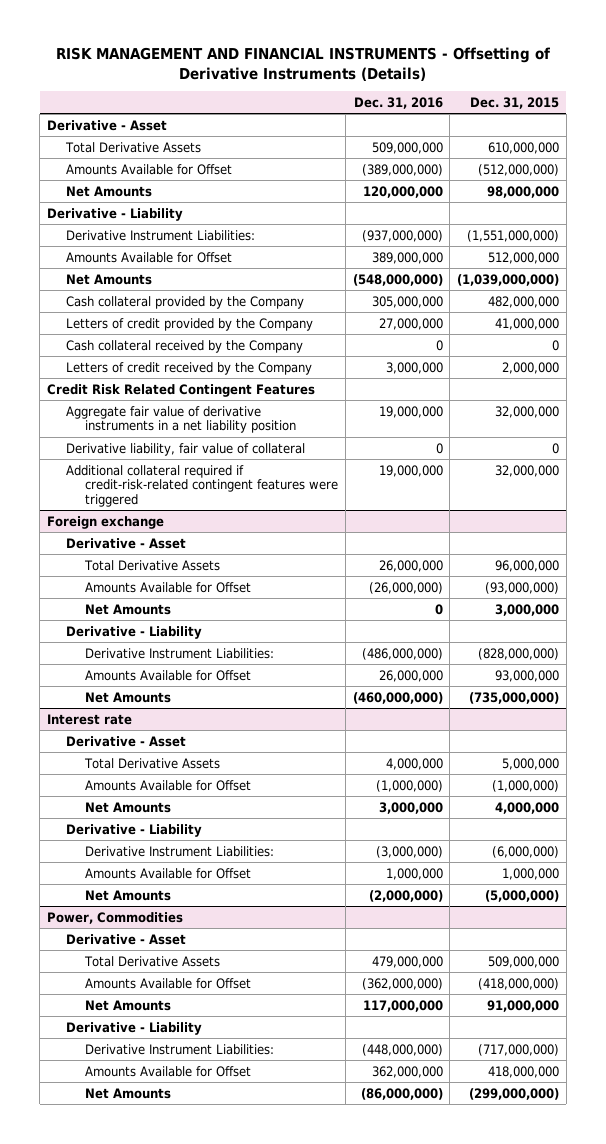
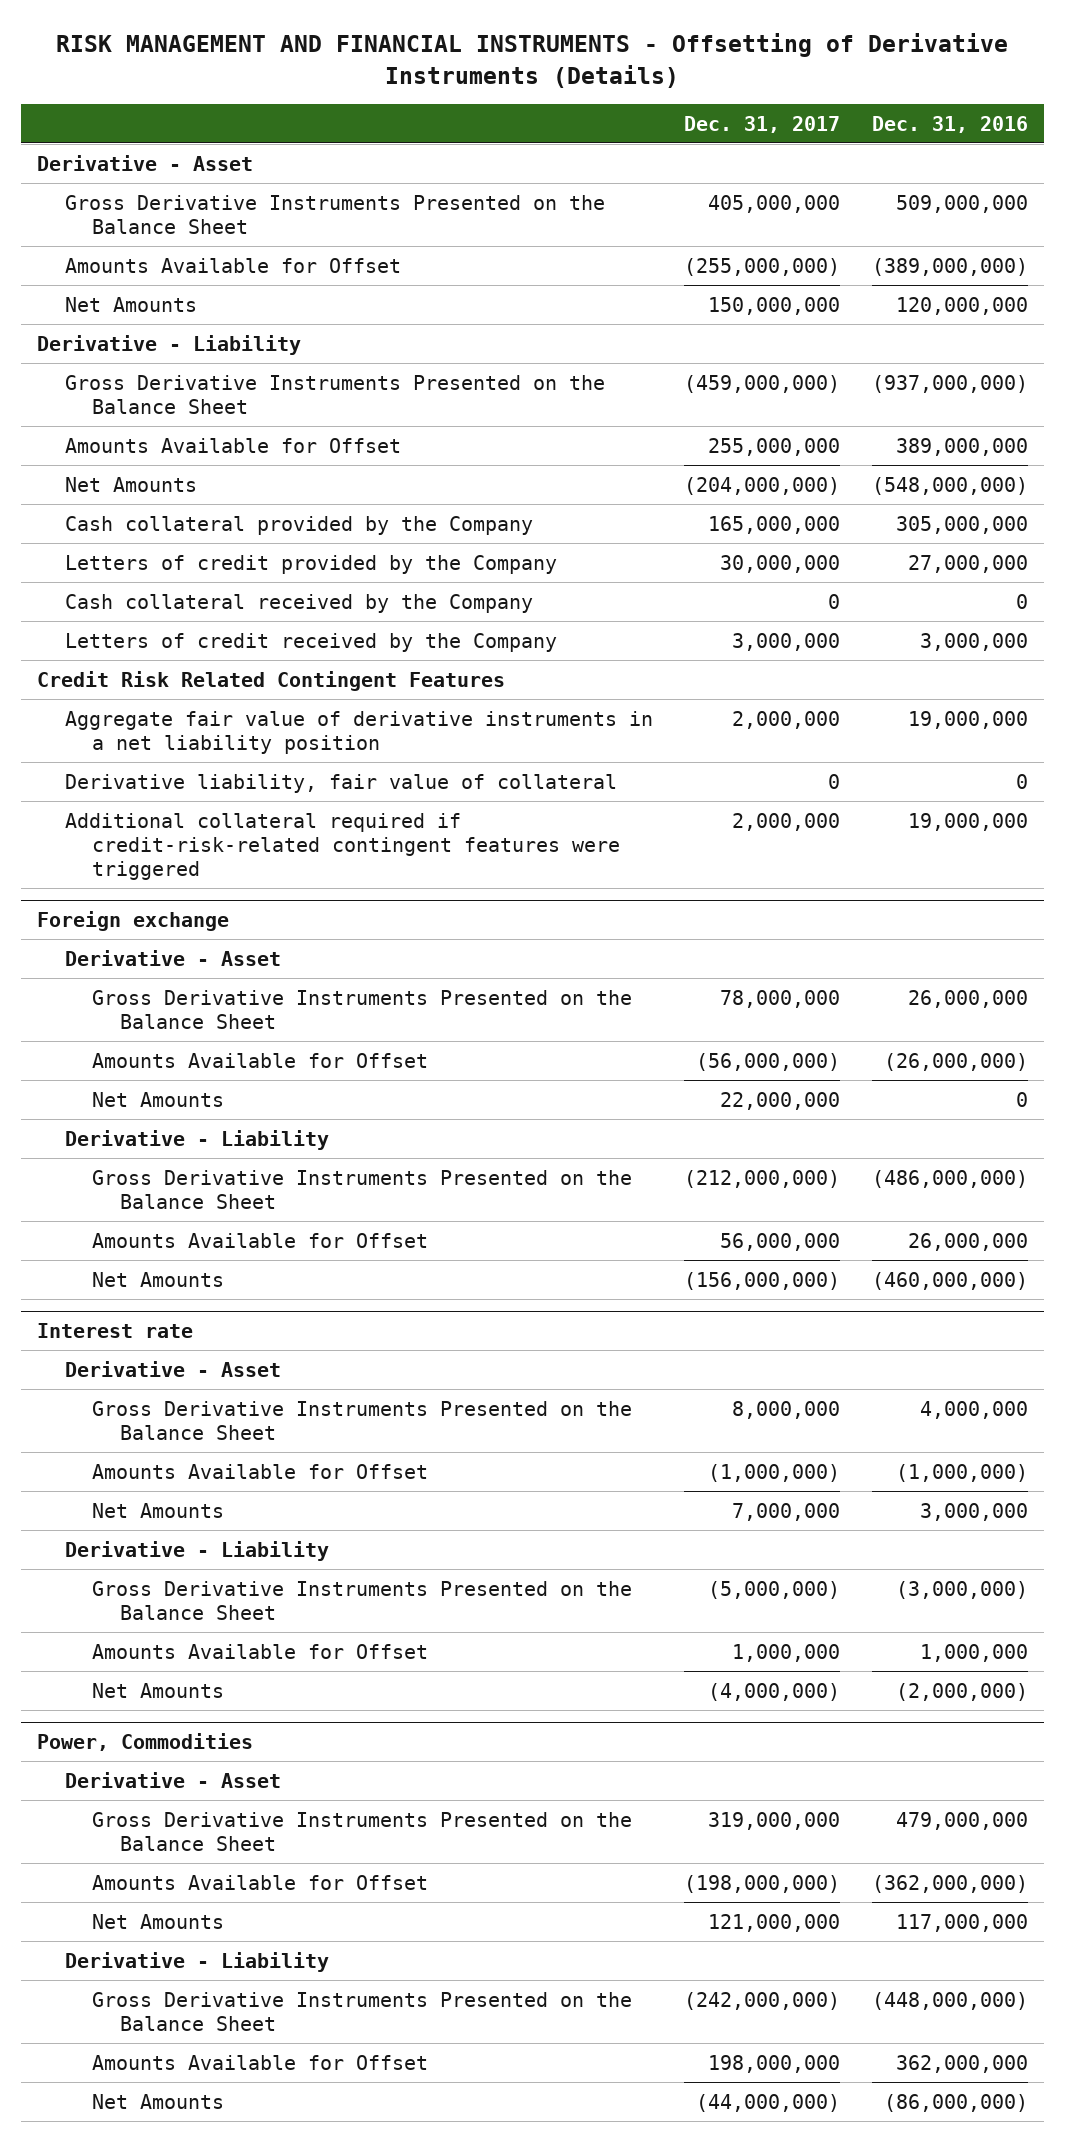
- | Dec. 31, 2016 | Dec. 31, 2015
+ | Dec. 31, 2017 | Dec. 31, 2016
- Total Derivative Assets | 509,000,000 | 610,000,000
+ Gross Derivative Instruments Presented on the Balance Sheet | 405,000,000 | 509,000,000
- Derivative Instrument Liabilities: | (937,000,000) | (1,551,000,000)
+ Gross Derivative Instruments Presented on the Balance Sheet | (459,000,000) | (937,000,000)
@ Foreign exchange
- Total Derivative Assets | 26,000,000 | 96,000,000
+ Gross Derivative Instruments Presented on the Balance Sheet | 78,000,000 | 26,000,000
- Derivative Instrument Liabilities: | (486,000,000) | (828,000,000)
+ Gross Derivative Instruments Presented on the Balance Sheet | (212,000,000) | (486,000,000)
@ Interest rate
- Total Derivative Assets | 4,000,000 | 5,000,000
+ Gross Derivative Instruments Presented on the Balance Sheet | 8,000,000 | 4,000,000
- Derivative Instrument Liabilities: | (3,000,000) | (6,000,000)
+ Gross Derivative Instruments Presented on the Balance Sheet | (5,000,000) | (3,000,000)
@ Power, Commodities
- Total Derivative Assets | 479,000,000 | 509,000,000
+ Gross Derivative Instruments Presented on the Balance Sheet | 319,000,000 | 479,000,000
- Derivative Instrument Liabilities: | (448,000,000) | (717,000,000)
+ Gross Derivative Instruments Presented on the Balance Sheet | (242,000,000) | (448,000,000)

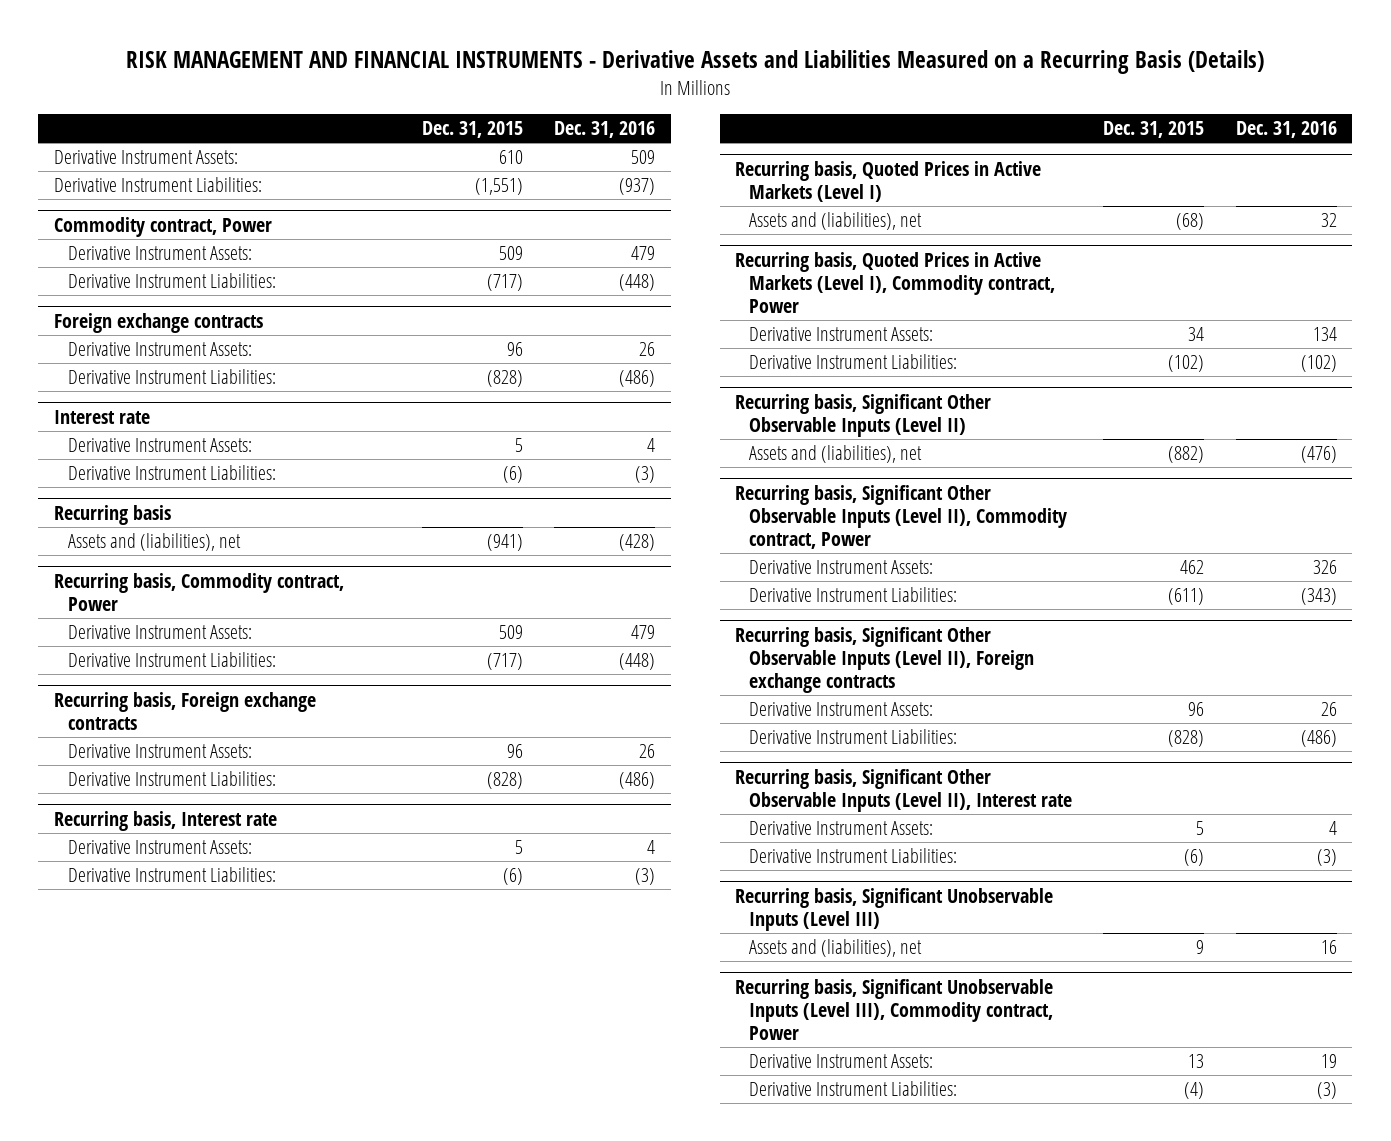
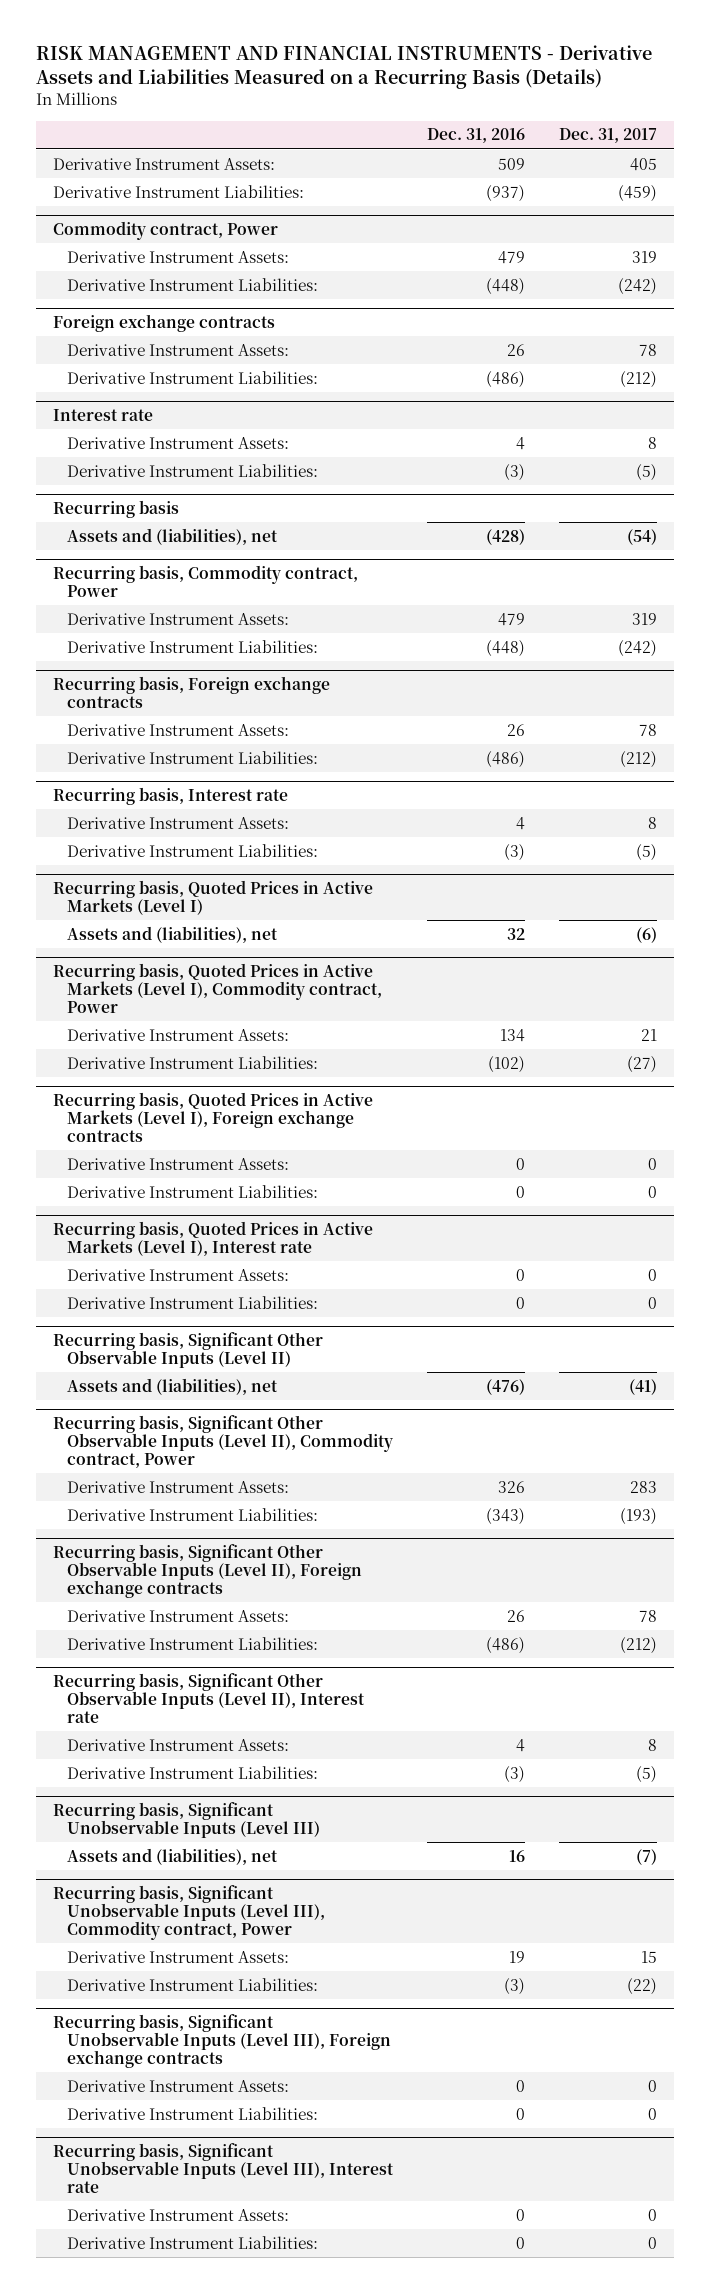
- | Dec. 31, 2015 | Dec. 31, 2016
+ | Dec. 31, 2016 | Dec. 31, 2017
+ Recurring basis, Quoted Prices in Active Markets (Level I), Foreign exchange contracts
+ Derivative Instrument Assets: | 0 | 0
+ Derivative Instrument Liabilities: | 0 | 0
+ Recurring basis, Quoted Prices in Active Markets (Level I), Interest rate
+ Derivative Instrument Assets: | 0 | 0
+ Derivative Instrument Liabilities: | 0 | 0
+ Recurring basis, Significant Unobservable Inputs (Level III), Foreign exchange contracts
+ Derivative Instrument Assets: | 0 | 0
+ Derivative Instrument Liabilities: | 0 | 0
+ Recurring basis, Significant Unobservable Inputs (Level III), Interest rate
+ Derivative Instrument Assets: | 0 | 0
+ Derivative Instrument Liabilities: | 0 | 0

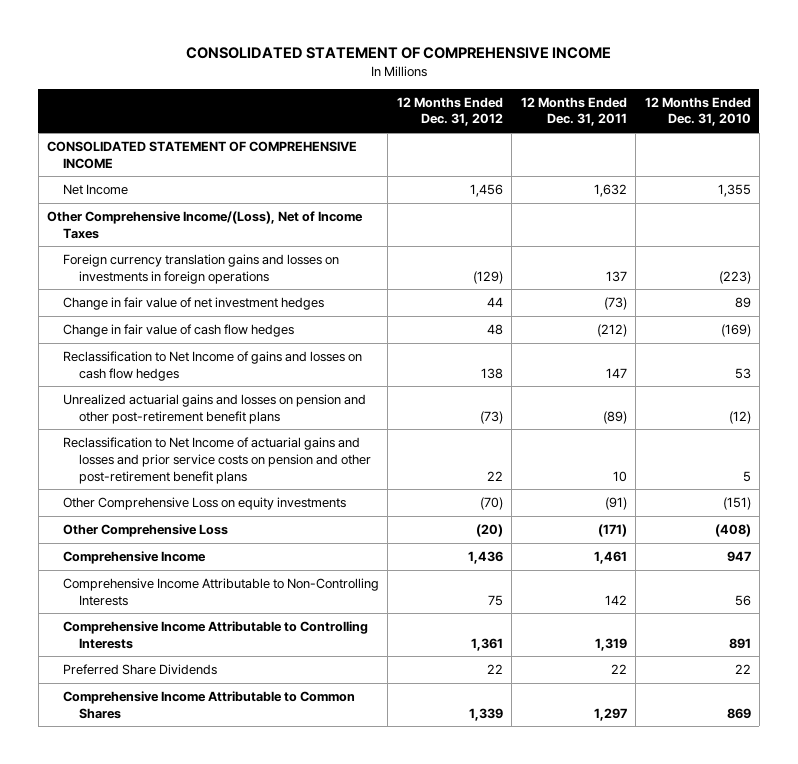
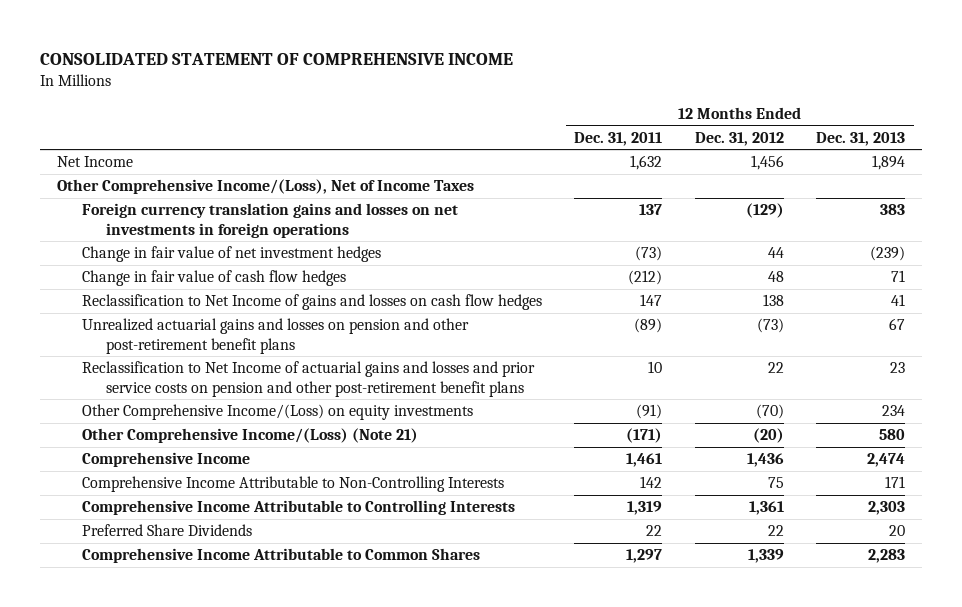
- | 12 Months Ended Dec. 31, 2012 | 12 Months Ended Dec. 31, 2011 | 12 Months Ended Dec. 31, 2010
+ | 12 Months Ended Dec. 31, 2011 | 12 Months Ended Dec. 31, 2012 | 12 Months Ended Dec. 31, 2013
- CONSOLIDATED STATEMENT OF COMPREHENSIVE INCOME
- Foreign currency translation gains and losses on investments in foreign operations | (129) | 137 | (223)
+ Foreign currency translation gains and losses on net investments in foreign operations | 137 | (129) | 383
- Other Comprehensive Loss on equity investments | (70) | (91) | (151)
- Other Comprehensive Loss | (20) | (171) | (408)
+ Other Comprehensive Income/(Loss) on equity investments | (91) | (70) | 234
+ Other Comprehensive Income/(Loss) (Note 21) | (171) | (20) | 580

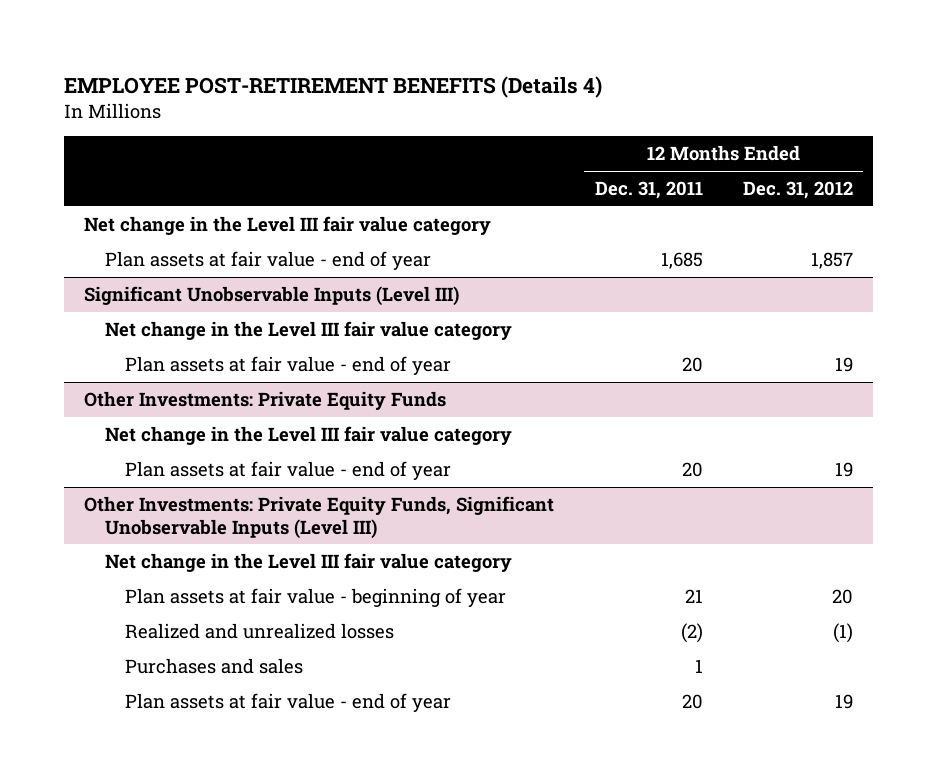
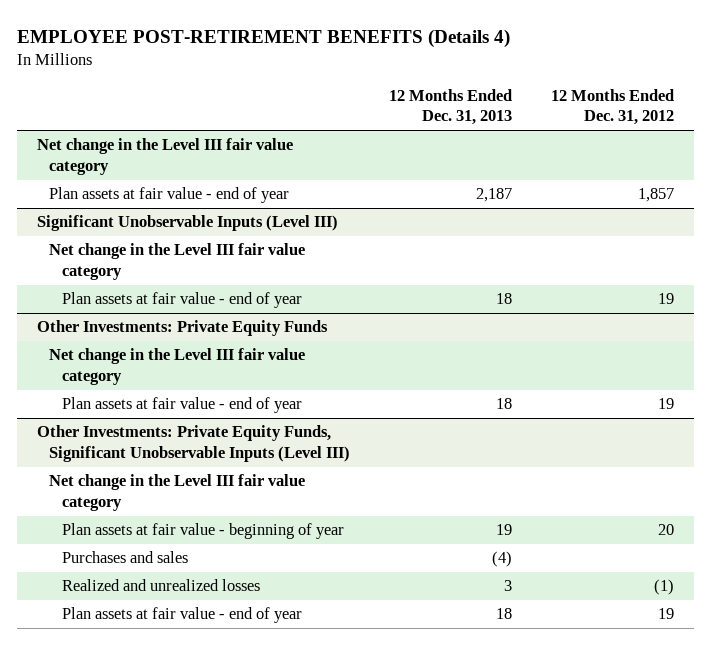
- | 12 Months Ended Dec. 31, 2011 | 12 Months Ended Dec. 31, 2012
+ | 12 Months Ended Dec. 31, 2013 | 12 Months Ended Dec. 31, 2012
@ Other Investments: Private Equity Funds, Significant Unobservable Inputs (Level III)
moved down: Realized and unrealized losses | 3 | (1)

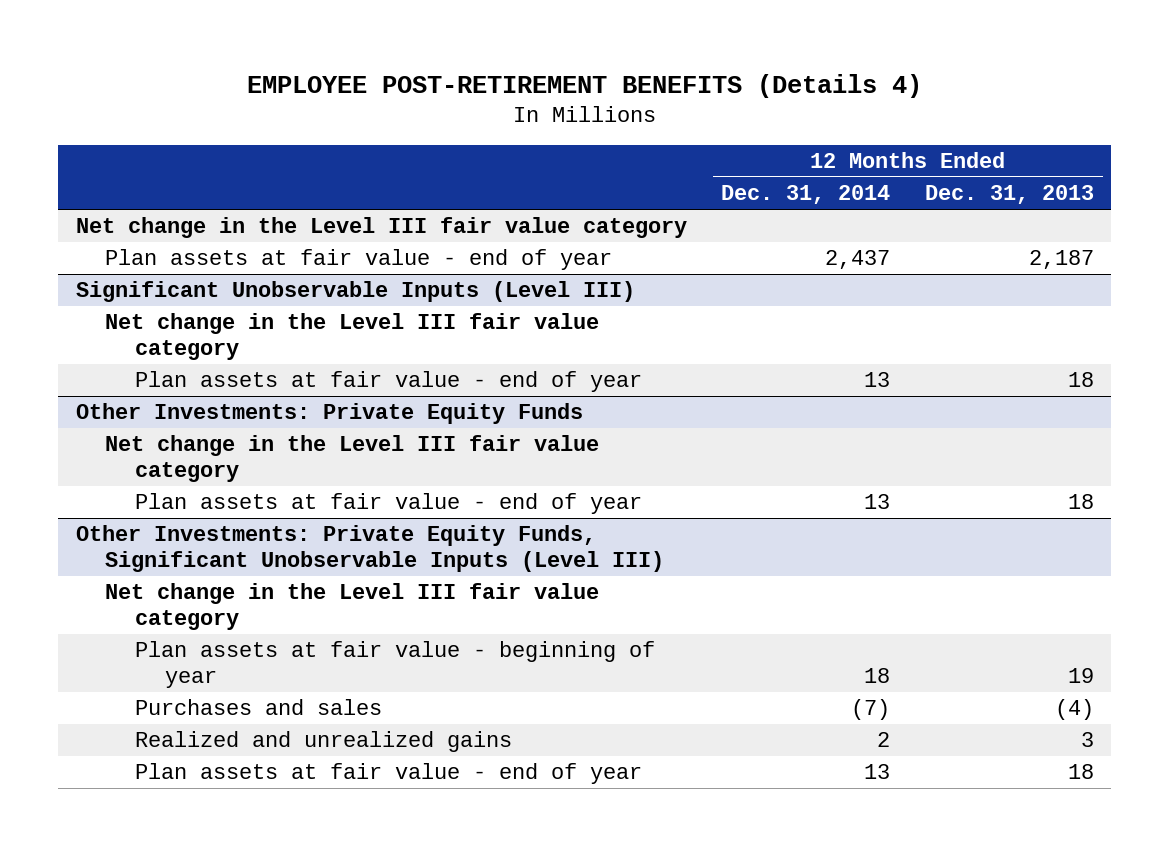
- | 12 Months Ended Dec. 31, 2013 | 12 Months Ended Dec. 31, 2012
+ | 12 Months Ended Dec. 31, 2014 | 12 Months Ended Dec. 31, 2013
@ Other Investments: Private Equity Funds, Significant Unobservable Inputs (Level III)
- Realized and unrealized losses | 3 | (1)
+ Realized and unrealized gains | 2 | 3

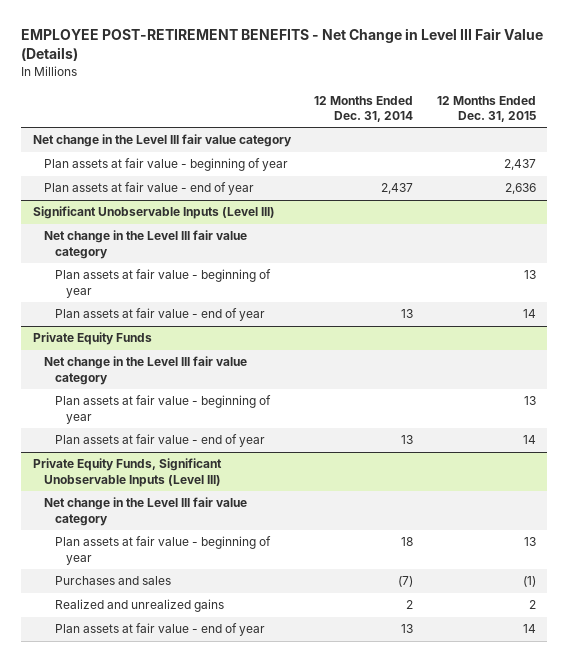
- EMPLOYEE POST-RETIREMENT BENEFITS (Details 4)
+ EMPLOYEE POST-RETIREMENT BENEFITS - Net Change in Level III Fair Value (Details)
- | 12 Months Ended Dec. 31, 2014 | 12 Months Ended Dec. 31, 2013
+ | 12 Months Ended Dec. 31, 2014 | 12 Months Ended Dec. 31, 2015
+ Plan assets at fair value - beginning of year | | 2,437
@ Significant Unobservable Inputs (Level III)
+ Plan assets at fair value - beginning of year | | 13
- Other Investments: Private Equity Funds
+ Private Equity Funds
+ Plan assets at fair value - beginning of year | | 13
- Other Investments: Private Equity Funds, Significant Unobservable Inputs (Level III)
+ Private Equity Funds, Significant Unobservable Inputs (Level III)

